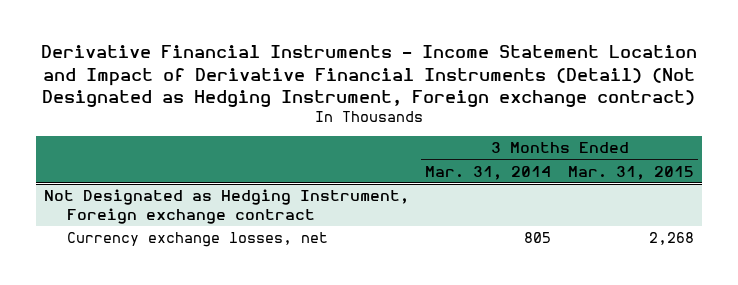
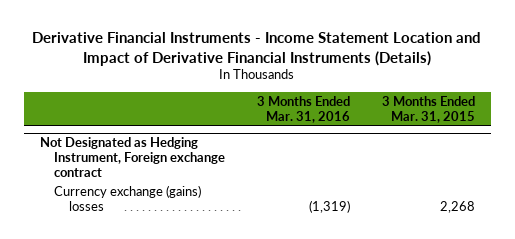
- Derivative Financial Instruments - Income Statement Location and Impact of Derivative Financial Instruments (Detail) (Not Designated as Hedging Instrument, Foreign exchange contract)
+ Derivative Financial Instruments - Income Statement Location and Impact of Derivative Financial Instruments (Details)
- | 3 Months Ended Mar. 31, 2014 | 3 Months Ended Mar. 31, 2015
+ | 3 Months Ended Mar. 31, 2016 | 3 Months Ended Mar. 31, 2015
@ Not Designated as Hedging Instrument, Foreign exchange contract
- Currency exchange losses, net | 805 | 2,268
+ Currency exchange (gains) losses | (1,319) | 2,268

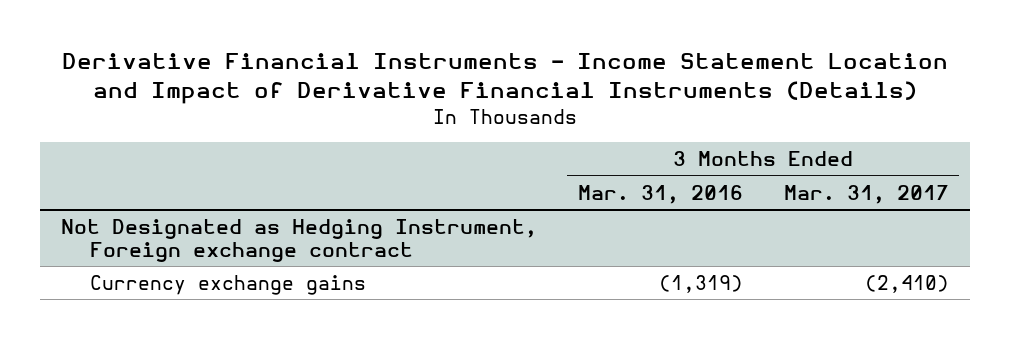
- | 3 Months Ended Mar. 31, 2016 | 3 Months Ended Mar. 31, 2015
+ | 3 Months Ended Mar. 31, 2016 | 3 Months Ended Mar. 31, 2017
@ Not Designated as Hedging Instrument, Foreign exchange contract
- Currency exchange (gains) losses | (1,319) | 2,268
+ Currency exchange gains | (1,319) | (2,410)

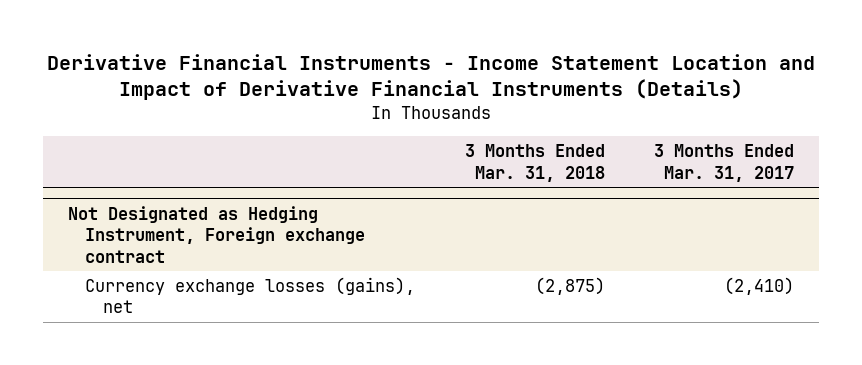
- | 3 Months Ended Mar. 31, 2016 | 3 Months Ended Mar. 31, 2017
+ | 3 Months Ended Mar. 31, 2018 | 3 Months Ended Mar. 31, 2017
@ Not Designated as Hedging Instrument, Foreign exchange contract
- Currency exchange gains | (1,319) | (2,410)
+ Currency exchange losses (gains), net | (2,875) | (2,410)

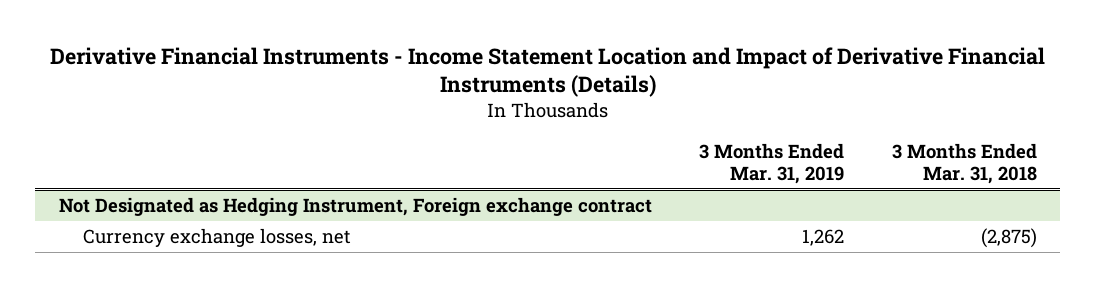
- | 3 Months Ended Mar. 31, 2018 | 3 Months Ended Mar. 31, 2017
+ | 3 Months Ended Mar. 31, 2019 | 3 Months Ended Mar. 31, 2018
@ Not Designated as Hedging Instrument, Foreign exchange contract
- Currency exchange losses (gains), net | (2,875) | (2,410)
+ Currency exchange losses, net | 1,262 | (2,875)

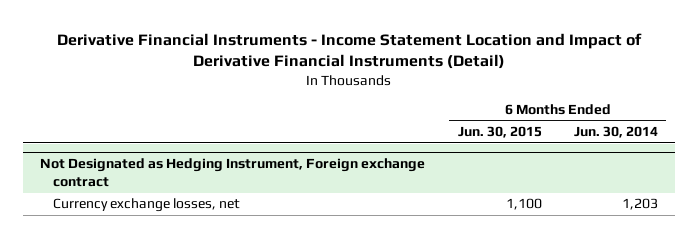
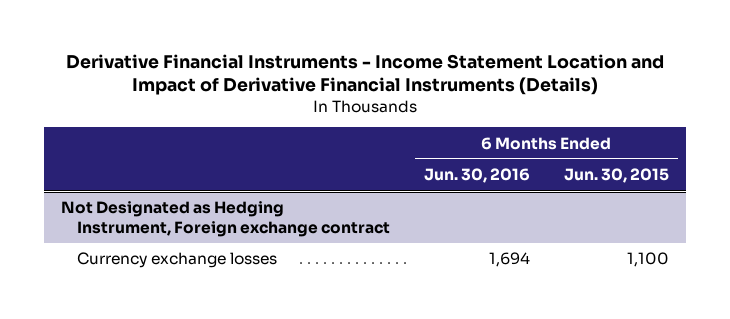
- Derivative Financial Instruments - Income Statement Location and Impact of Derivative Financial Instruments (Detail)
+ Derivative Financial Instruments - Income Statement Location and Impact of Derivative Financial Instruments (Details)
- | 6 Months Ended Jun. 30, 2015 | 6 Months Ended Jun. 30, 2014
+ | 6 Months Ended Jun. 30, 2016 | 6 Months Ended Jun. 30, 2015
@ Not Designated as Hedging Instrument, Foreign exchange contract
- Currency exchange losses, net | 1,100 | 1,203
+ Currency exchange losses | 1,694 | 1,100

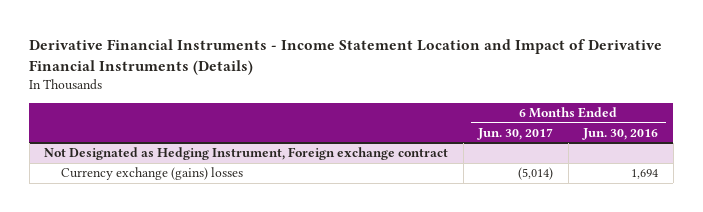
- | 6 Months Ended Jun. 30, 2016 | 6 Months Ended Jun. 30, 2015
+ | 6 Months Ended Jun. 30, 2017 | 6 Months Ended Jun. 30, 2016
@ Not Designated as Hedging Instrument, Foreign exchange contract
- Currency exchange losses | 1,694 | 1,100
+ Currency exchange (gains) losses | (5,014) | 1,694

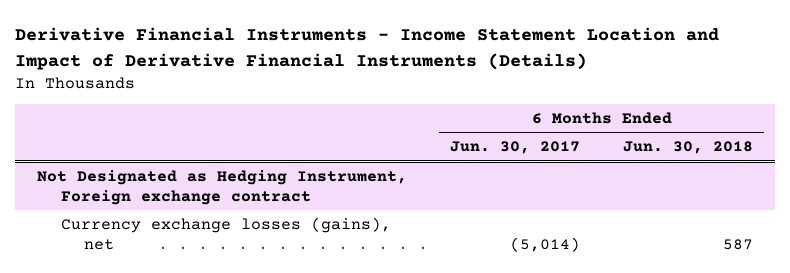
- | 6 Months Ended Jun. 30, 2017 | 6 Months Ended Jun. 30, 2016
+ | 6 Months Ended Jun. 30, 2017 | 6 Months Ended Jun. 30, 2018
@ Not Designated as Hedging Instrument, Foreign exchange contract
- Currency exchange (gains) losses | (5,014) | 1,694
+ Currency exchange losses (gains), net | (5,014) | 587

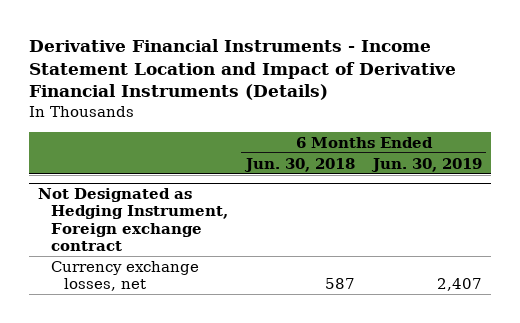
- | 6 Months Ended Jun. 30, 2017 | 6 Months Ended Jun. 30, 2018
+ | 6 Months Ended Jun. 30, 2018 | 6 Months Ended Jun. 30, 2019
@ Not Designated as Hedging Instrument, Foreign exchange contract
- Currency exchange losses (gains), net | (5,014) | 587
+ Currency exchange losses, net | 587 | 2,407

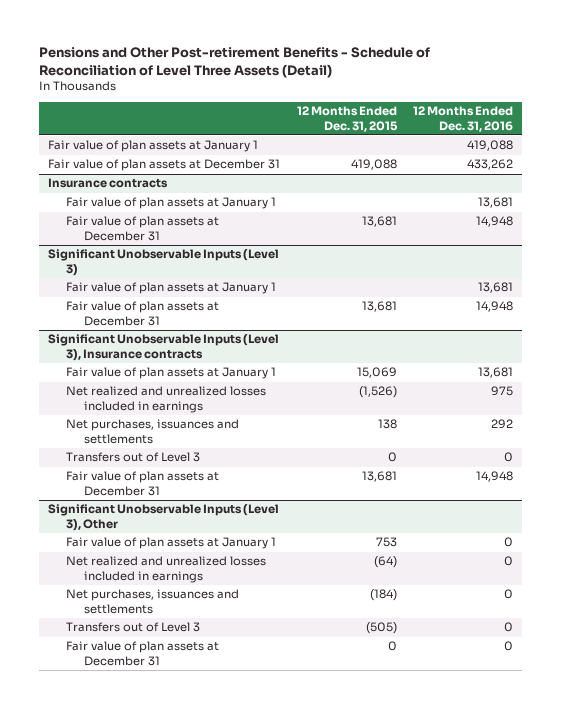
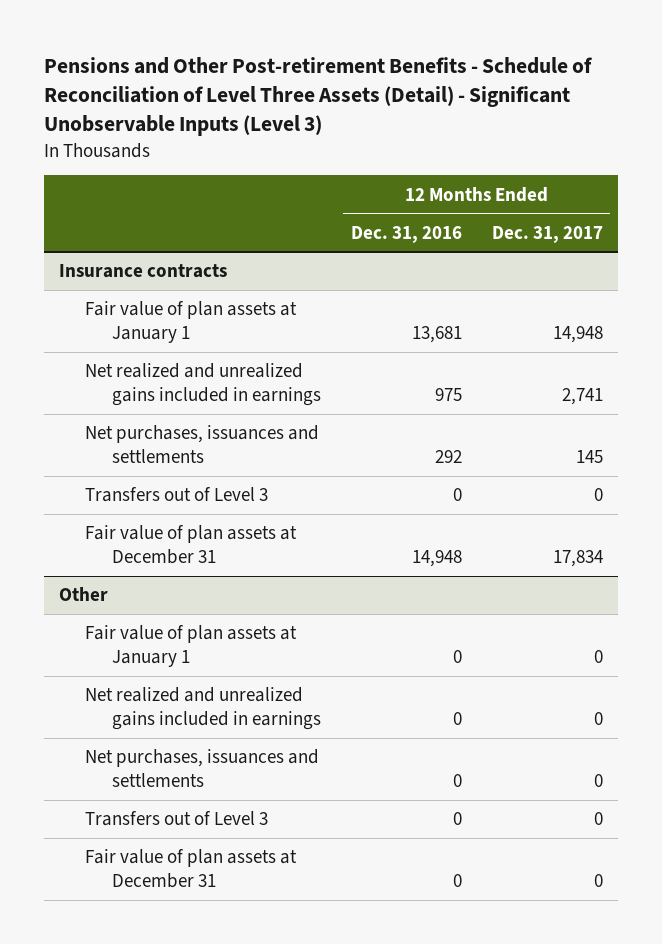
- Pensions and Other Post-retirement Benefits - Schedule of Reconciliation of Level Three Assets (Detail)
+ Pensions and Other Post-retirement Benefits - Schedule of Reconciliation of Level Three Assets (Detail) - Significant Unobservable Inputs (Level 3)
- | 12 Months Ended Dec. 31, 2015 | 12 Months Ended Dec. 31, 2016
+ | 12 Months Ended Dec. 31, 2016 | 12 Months Ended Dec. 31, 2017
- Fair value of plan assets at January 1 | | 419,088
- Fair value of plan assets at December 31 | 419,088 | 433,262
@ Insurance contracts
- Fair value of plan assets at December 31 | 13,681 | 14,948
- Significant Unobservable Inputs (Level 3)
- Fair value of plan assets at January 1 | | 13,681
- Fair value of plan assets at December 31 | 13,681 | 14,948
- Significant Unobservable Inputs (Level 3), Insurance contracts
- Fair value of plan assets at January 1 | 15,069 | 13,681
- Net realized and unrealized losses included in earnings | (1,526) | 975
@ Insurance contracts
+ Net realized and unrealized gains included in earnings | 975 | 2,741
- Significant Unobservable Inputs (Level 3), Other
+ Other
- Net realized and unrealized losses included in earnings | (64) | 0
+ Net realized and unrealized gains included in earnings | 0 | 0

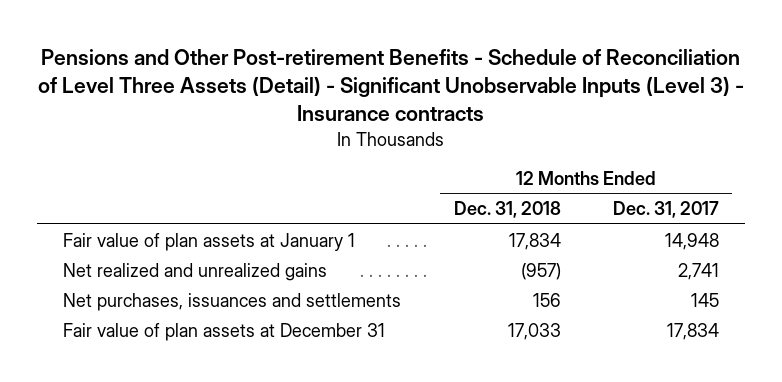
- Pensions and Other Post-retirement Benefits - Schedule of Reconciliation of Level Three Assets (Detail) - Significant Unobservable Inputs (Level 3)
+ Pensions and Other Post-retirement Benefits - Schedule of Reconciliation of Level Three Assets (Detail) - Significant Unobservable Inputs (Level 3) - Insurance contracts
- | 12 Months Ended Dec. 31, 2016 | 12 Months Ended Dec. 31, 2017
+ | 12 Months Ended Dec. 31, 2018 | 12 Months Ended Dec. 31, 2017
- Insurance contracts
- Net realized and unrealized gains included in earnings | 975 | 2,741
+ Net realized and unrealized gains | (957) | 2,741
- Transfers out of Level 3 | 0 | 0
- Other
- Fair value of plan assets at January 1 | 0 | 0
- Net realized and unrealized gains included in earnings | 0 | 0
- Net purchases, issuances and settlements | 0 | 0
- Transfers out of Level 3 | 0 | 0
- Fair value of plan assets at December 31 | 0 | 0

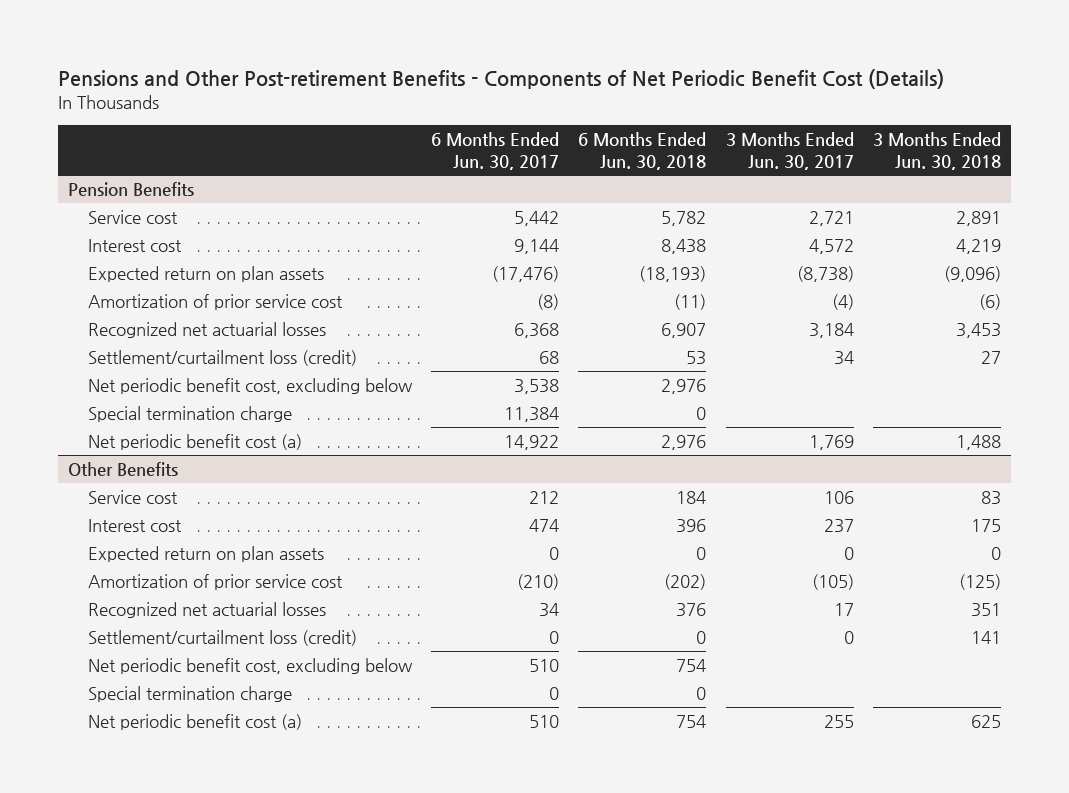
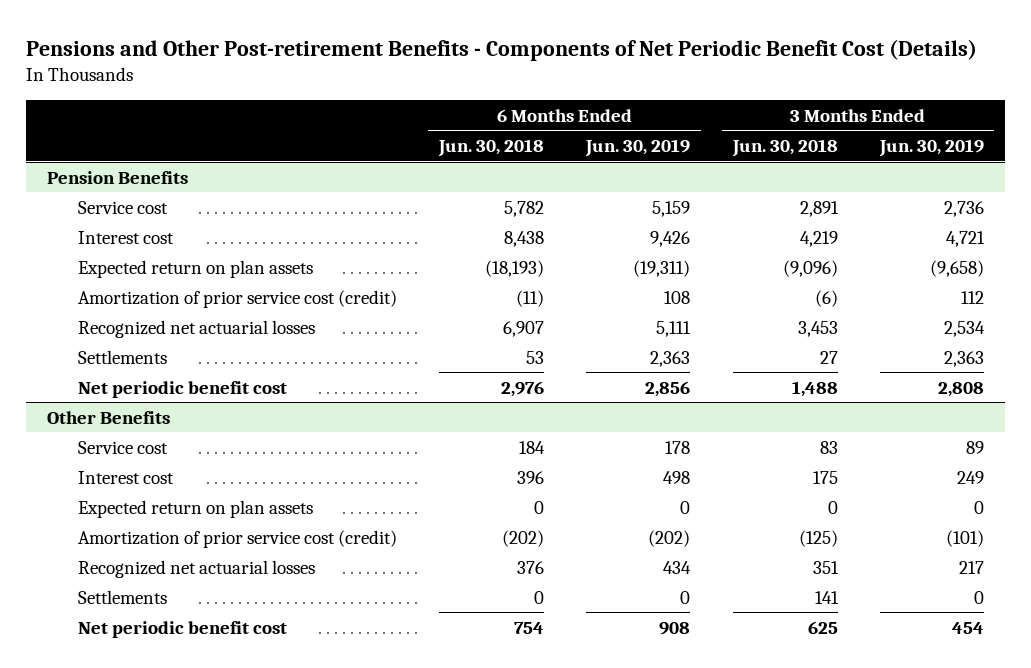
- | 6 Months Ended Jun. 30, 2017 | 6 Months Ended Jun. 30, 2018 | 3 Months Ended Jun. 30, 2017 | 3 Months Ended Jun. 30, 2018
+ | 6 Months Ended Jun. 30, 2018 | 6 Months Ended Jun. 30, 2019 | 3 Months Ended Jun. 30, 2018 | 3 Months Ended Jun. 30, 2019
@ Pension Benefits
- Amortization of prior service cost | (8) | (11) | (4) | (6)
+ Amortization of prior service cost (credit) | (11) | 108 | (6) | 112
- Settlement/curtailment loss (credit) | 68 | 53 | 34 | 27
- Net periodic benefit cost, excluding below | 3,538 | 2,976 | |
- Special termination charge | 11,384 | 0 | |
- Net periodic benefit cost (a) | 14,922 | 2,976 | 1,769 | 1,488
+ Settlements | 53 | 2,363 | 27 | 2,363
+ Net periodic benefit cost | 2,976 | 2,856 | 1,488 | 2,808
@ Other Benefits
- Amortization of prior service cost | (210) | (202) | (105) | (125)
+ Amortization of prior service cost (credit) | (202) | (202) | (125) | (101)
- Settlement/curtailment loss (credit) | 0 | 0 | 0 | 141
- Net periodic benefit cost, excluding below | 510 | 754 | |
- Special termination charge | 0 | 0 | |
- Net periodic benefit cost (a) | 510 | 754 | 255 | 625
+ Settlements | 0 | 0 | 141 | 0
+ Net periodic benefit cost | 754 | 908 | 625 | 454

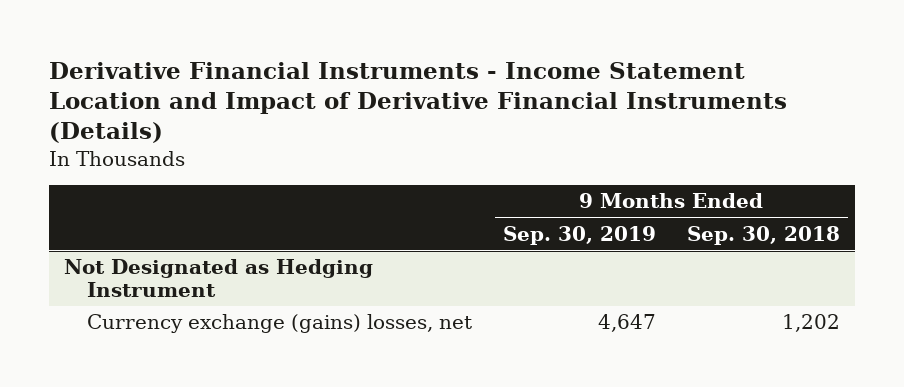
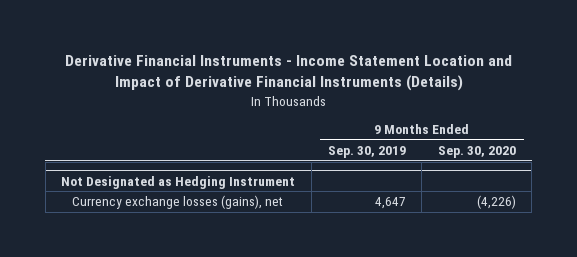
- | 9 Months Ended Sep. 30, 2019 | 9 Months Ended Sep. 30, 2018
+ | 9 Months Ended Sep. 30, 2019 | 9 Months Ended Sep. 30, 2020
@ Not Designated as Hedging Instrument
- Currency exchange (gains) losses, net | 4,647 | 1,202
+ Currency exchange losses (gains), net | 4,647 | (4,226)

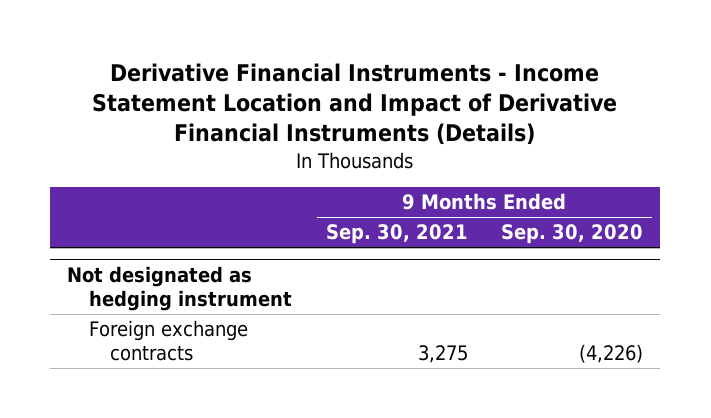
- | 9 Months Ended Sep. 30, 2019 | 9 Months Ended Sep. 30, 2020
+ | 9 Months Ended Sep. 30, 2021 | 9 Months Ended Sep. 30, 2020
- Not Designated as Hedging Instrument
- Currency exchange losses (gains), net | 4,647 | (4,226)
+ Not designated as hedging instrument
+ Foreign exchange contracts | 3,275 | (4,226)

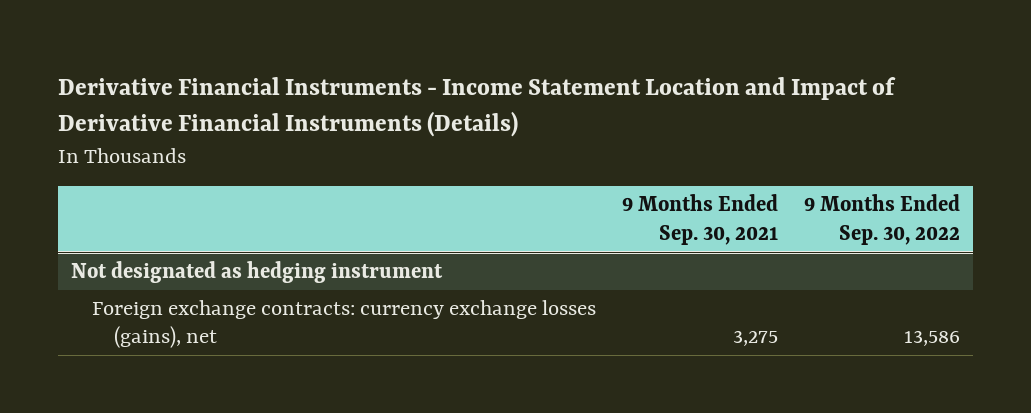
- | 9 Months Ended Sep. 30, 2021 | 9 Months Ended Sep. 30, 2020
+ | 9 Months Ended Sep. 30, 2021 | 9 Months Ended Sep. 30, 2022
@ Not designated as hedging instrument
- Foreign exchange contracts | 3,275 | (4,226)
+ Foreign exchange contracts: currency exchange losses (gains), net | 3,275 | 13,586

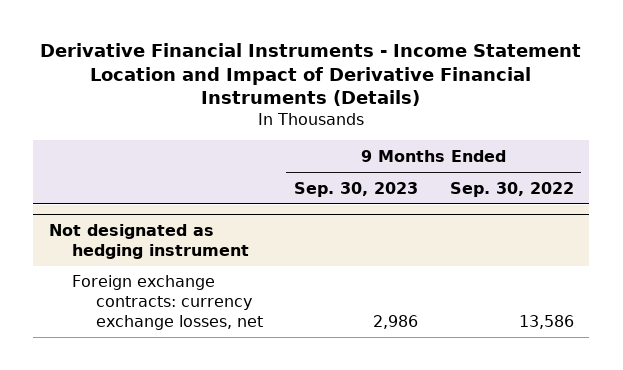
- | 9 Months Ended Sep. 30, 2021 | 9 Months Ended Sep. 30, 2022
+ | 9 Months Ended Sep. 30, 2023 | 9 Months Ended Sep. 30, 2022
@ Not designated as hedging instrument
- Foreign exchange contracts: currency exchange losses (gains), net | 3,275 | 13,586
+ Foreign exchange contracts: currency exchange losses, net | 2,986 | 13,586

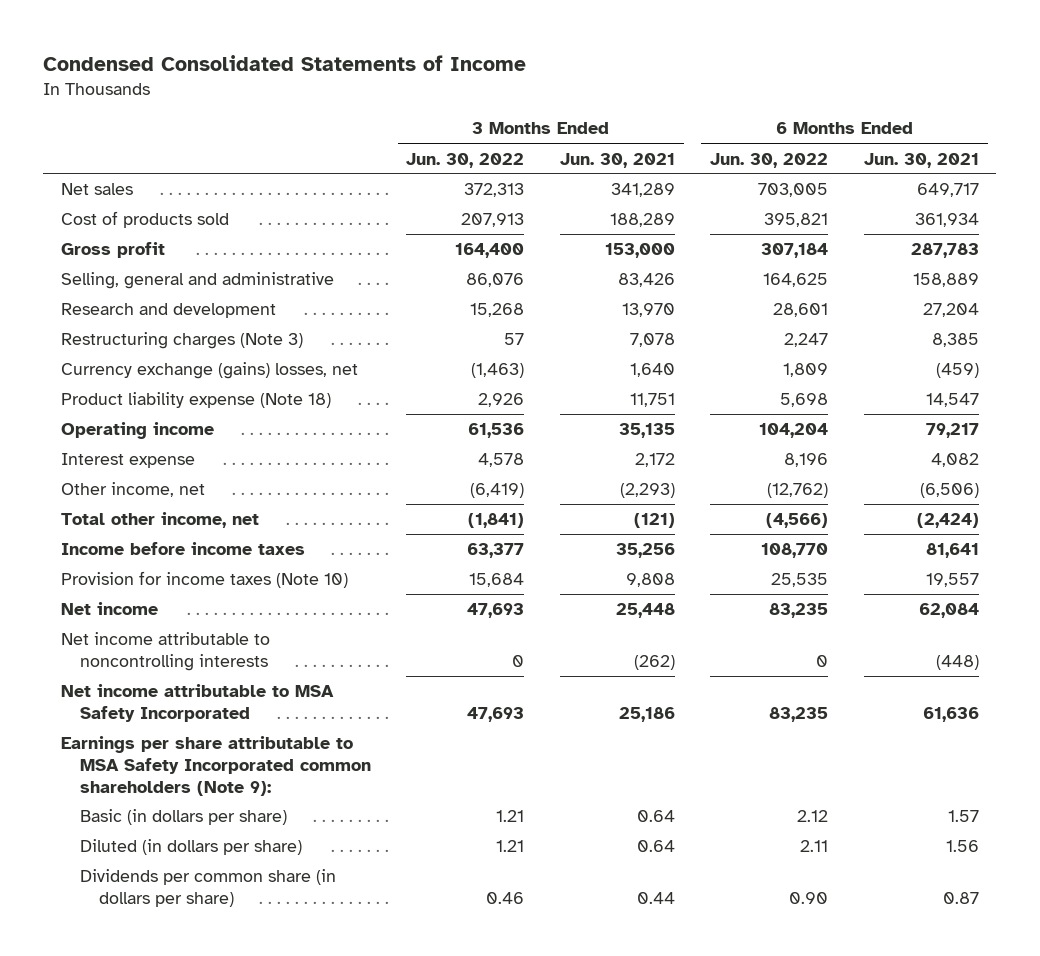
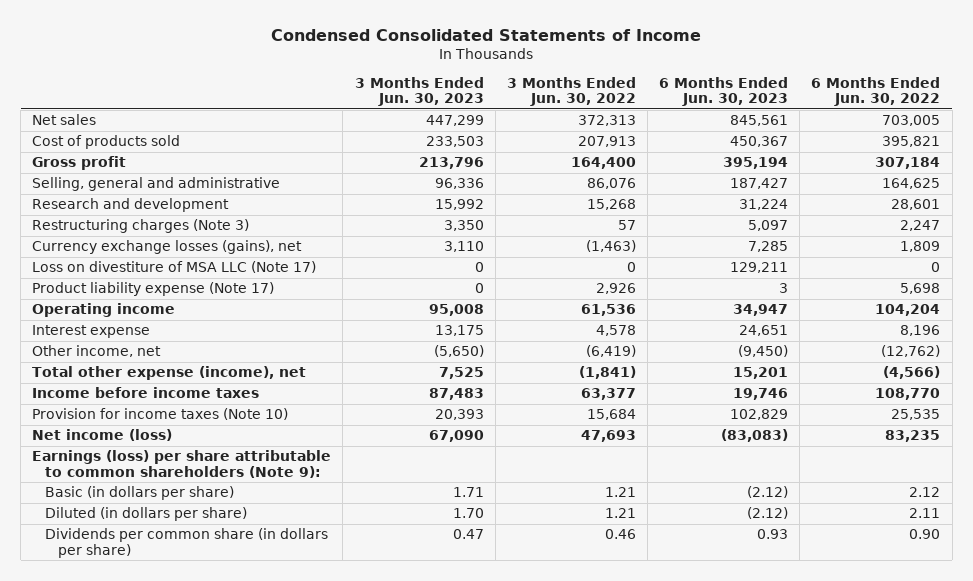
- | 3 Months Ended Jun. 30, 2022 | 3 Months Ended Jun. 30, 2021 | 6 Months Ended Jun. 30, 2022 | 6 Months Ended Jun. 30, 2021
+ | 3 Months Ended Jun. 30, 2023 | 3 Months Ended Jun. 30, 2022 | 6 Months Ended Jun. 30, 2023 | 6 Months Ended Jun. 30, 2022
- Currency exchange (gains) losses, net | (1,463) | 1,640 | 1,809 | (459)
- Product liability expense (Note 18) | 2,926 | 11,751 | 5,698 | 14,547
+ Currency exchange losses (gains), net | 3,110 | (1,463) | 7,285 | 1,809
+ Loss on divestiture of MSA LLC (Note 17) | 0 | 0 | 129,211 | 0
+ Product liability expense (Note 17) | 0 | 2,926 | 3 | 5,698
- Total other income, net | (1,841) | (121) | (4,566) | (2,424)
+ Total other expense (income), net | 7,525 | (1,841) | 15,201 | (4,566)
- Net income | 47,693 | 25,448 | 83,235 | 62,084
- Net income attributable to noncontrolling interests | 0 | (262) | 0 | (448)
- Net income attributable to MSA Safety Incorporated | 47,693 | 25,186 | 83,235 | 61,636
- Earnings per share attributable to MSA Safety Incorporated common shareholders (Note 9):
+ Net income (loss) | 67,090 | 47,693 | (83,083) | 83,235
+ Earnings (loss) per share attributable to common shareholders (Note 9):

